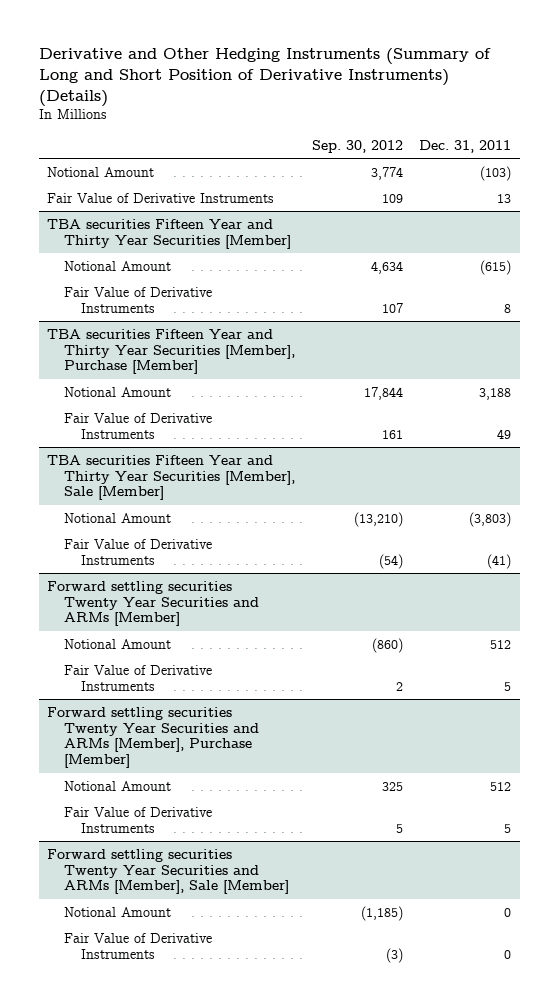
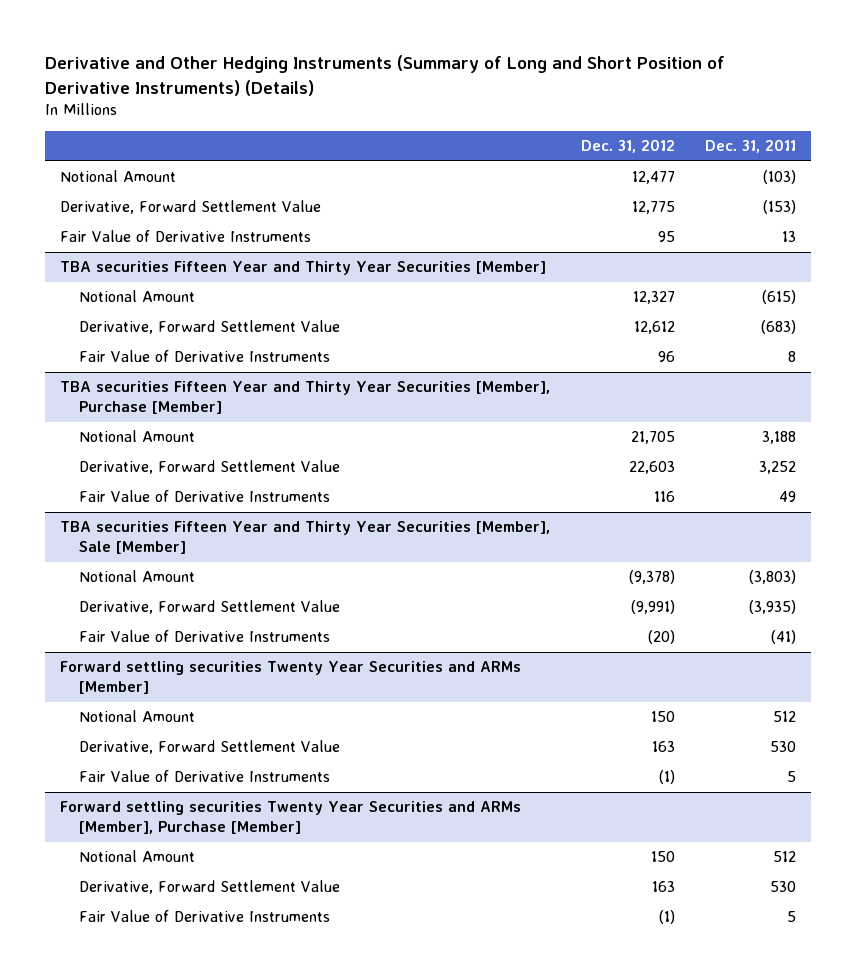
- | Sep. 30, 2012 | Dec. 31, 2011
+ | Dec. 31, 2012 | Dec. 31, 2011
+ Derivative, Forward Settlement Value | 12,775 | (153)
@ TBA securities Fifteen Year and Thirty Year Securities [Member]
+ Derivative, Forward Settlement Value | 12,612 | (683)
@ TBA securities Fifteen Year and Thirty Year Securities [Member], Purchase [Member]
+ Derivative, Forward Settlement Value | 22,603 | 3,252
@ TBA securities Fifteen Year and Thirty Year Securities [Member], Sale [Member]
+ Derivative, Forward Settlement Value | (9,991) | (3,935)
@ Forward settling securities Twenty Year Securities and ARMs [Member]
+ Derivative, Forward Settlement Value | 163 | 530
@ Forward settling securities Twenty Year Securities and ARMs [Member], Purchase [Member]
+ Derivative, Forward Settlement Value | 163 | 530
- Forward settling securities Twenty Year Securities and ARMs [Member], Sale [Member]
- Notional Amount | (1,185) | 0
- Fair Value of Derivative Instruments | (3) | 0

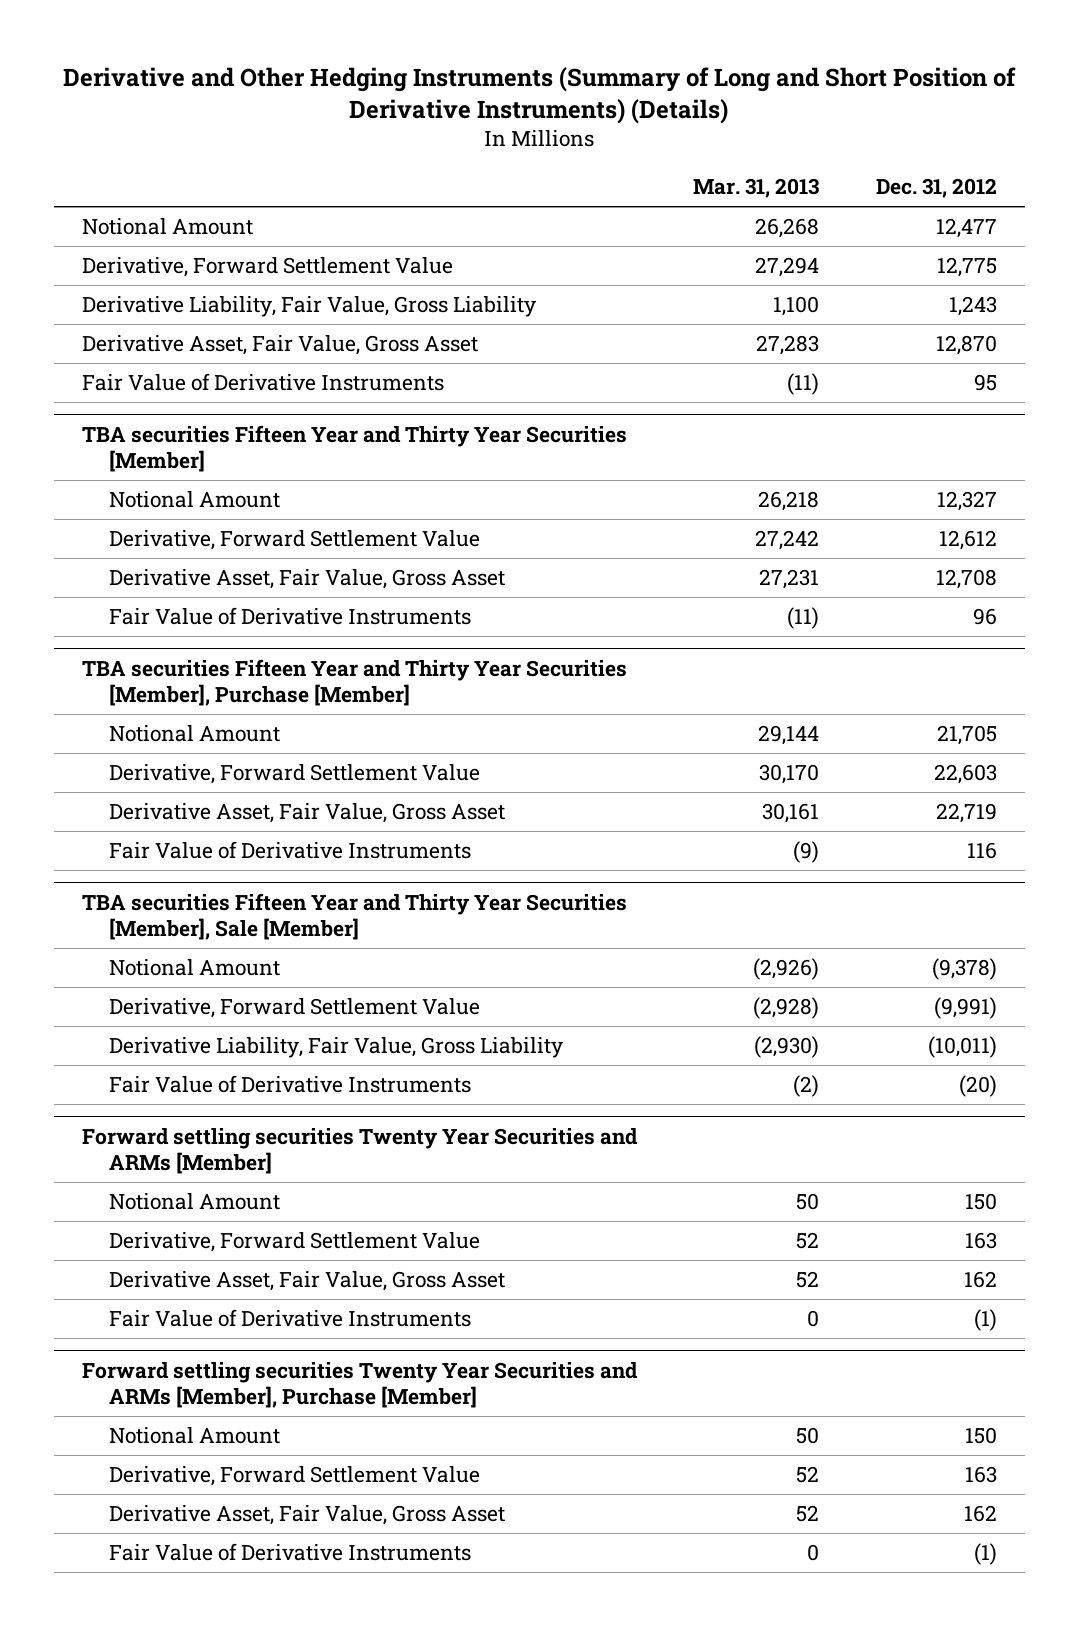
- | Dec. 31, 2012 | Dec. 31, 2011
+ | Mar. 31, 2013 | Dec. 31, 2012
+ Derivative Liability, Fair Value, Gross Liability | 1,100 | 1,243
+ Derivative Asset, Fair Value, Gross Asset | 27,283 | 12,870
@ TBA securities Fifteen Year and Thirty Year Securities [Member]
+ Derivative Asset, Fair Value, Gross Asset | 27,231 | 12,708
@ TBA securities Fifteen Year and Thirty Year Securities [Member], Purchase [Member]
+ Derivative Asset, Fair Value, Gross Asset | 30,161 | 22,719
@ TBA securities Fifteen Year and Thirty Year Securities [Member], Sale [Member]
+ Derivative Liability, Fair Value, Gross Liability | (2,930) | (10,011)
@ Forward settling securities Twenty Year Securities and ARMs [Member]
+ Derivative Asset, Fair Value, Gross Asset | 52 | 162
@ Forward settling securities Twenty Year Securities and ARMs [Member], Purchase [Member]
+ Derivative Asset, Fair Value, Gross Asset | 52 | 162

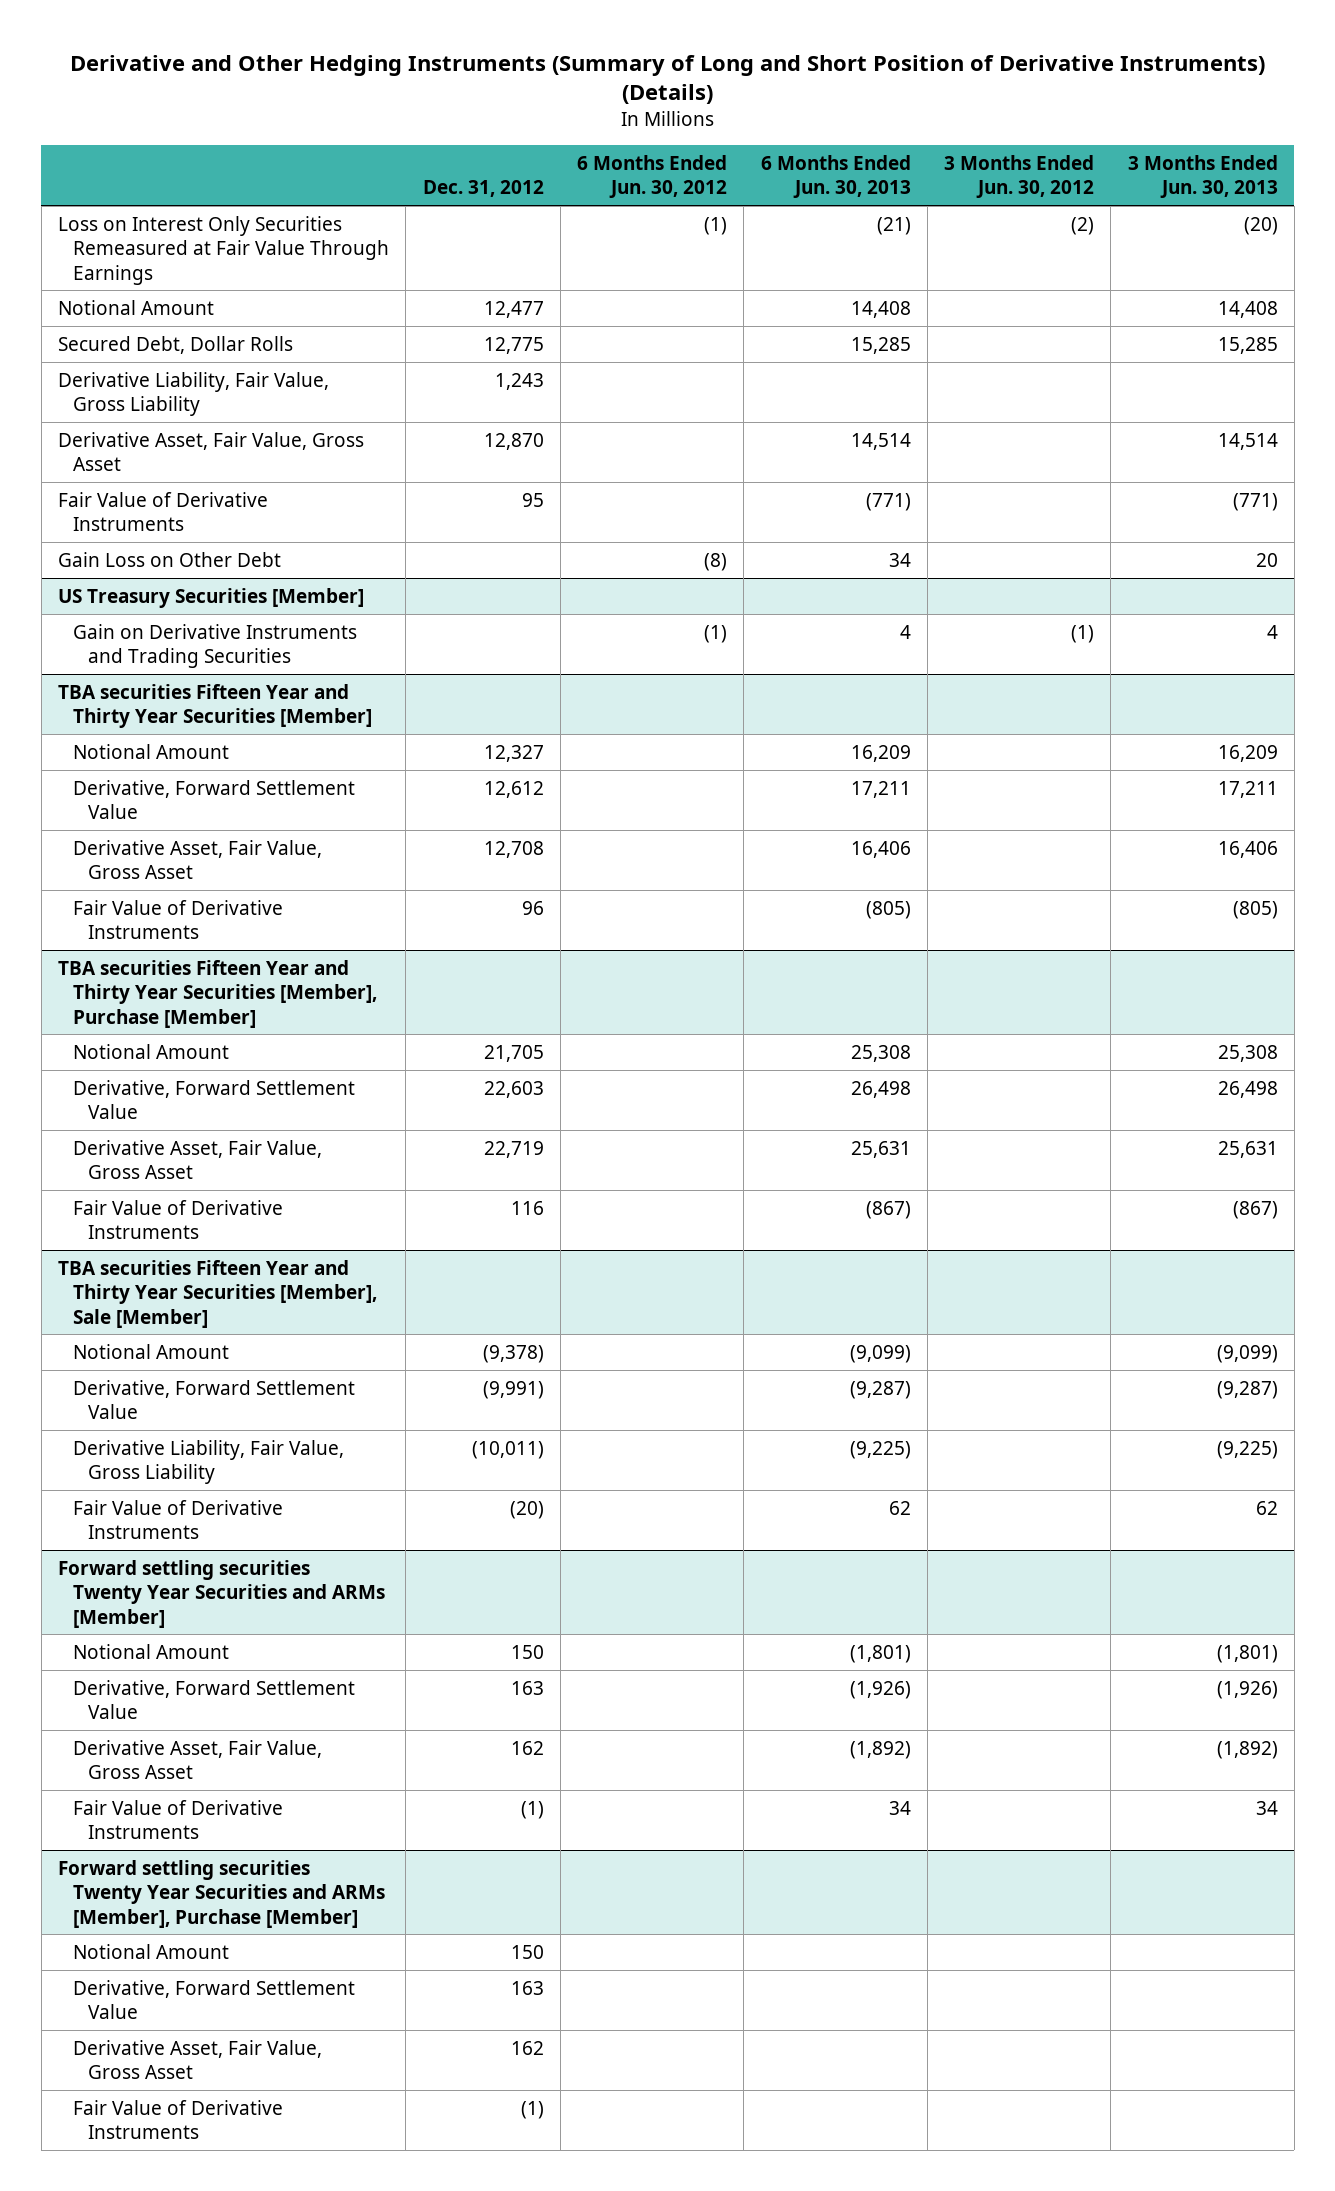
- | Mar. 31, 2013 | Dec. 31, 2012
+ | Dec. 31, 2012 | 6 Months Ended Jun. 30, 2012 | 6 Months Ended Jun. 30, 2013 | 3 Months Ended Jun. 30, 2012 | 3 Months Ended Jun. 30, 2013
+ Loss on Interest Only Securities Remeasured at Fair Value Through Earnings | | (1) | (21) | (2) | (20)
- Derivative, Forward Settlement Value | 27,294 | 12,775
+ Secured Debt, Dollar Rolls | 12,775 | | 15,285 | | 15,285
+ Gain Loss on Other Debt | | (8) | 34 | | 20
+ US Treasury Securities [Member]
+ Gain on Derivative Instruments and Trading Securities | | (1) | 4 | (1) | 4

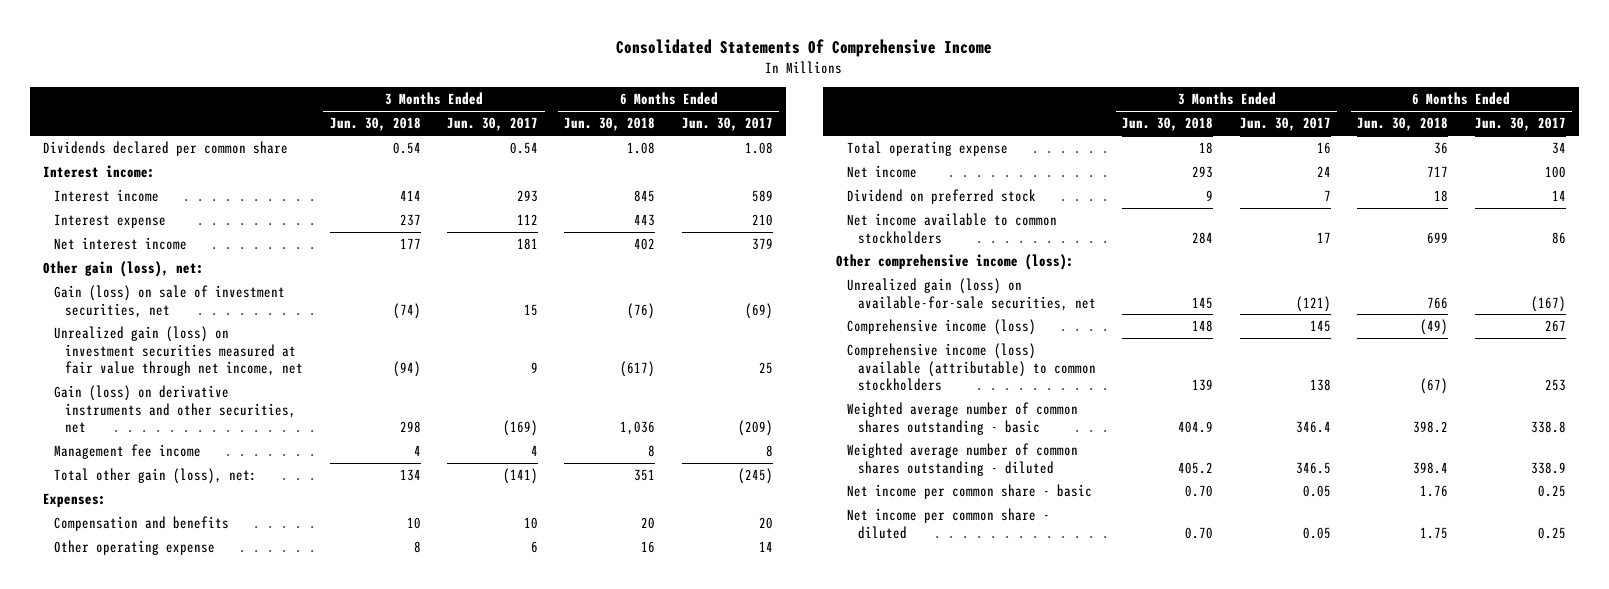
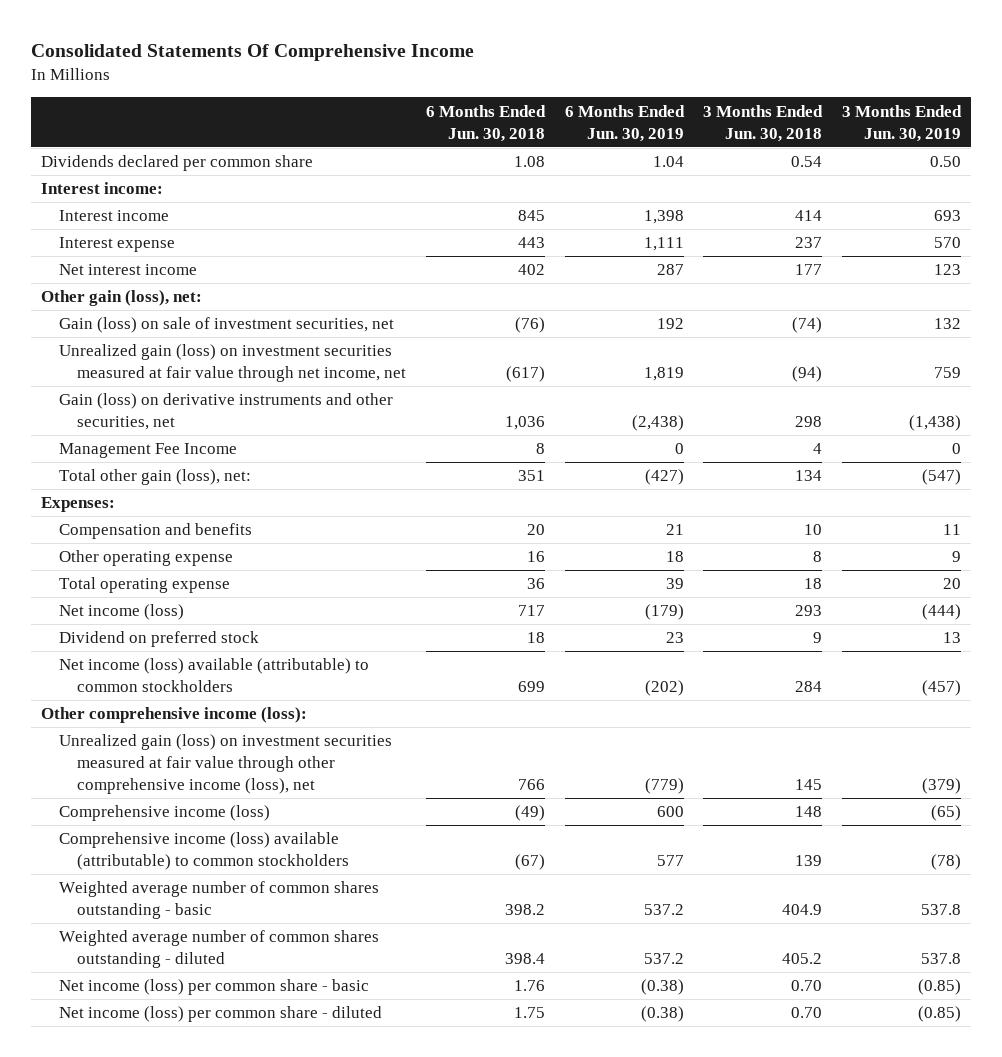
- | 3 Months Ended Jun. 30, 2018 | 3 Months Ended Jun. 30, 2017 | 6 Months Ended Jun. 30, 2018 | 6 Months Ended Jun. 30, 2017
+ | 6 Months Ended Jun. 30, 2018 | 6 Months Ended Jun. 30, 2019 | 3 Months Ended Jun. 30, 2018 | 3 Months Ended Jun. 30, 2019
- Management fee income | 4 | 4 | 8 | 8
+ Management Fee Income | 8 | 0 | 4 | 0
- Net income | 293 | 24 | 717 | 100
+ Net income (loss) | 717 | (179) | 293 | (444)
- Net income available to common stockholders | 284 | 17 | 699 | 86
+ Net income (loss) available (attributable) to common stockholders | 699 | (202) | 284 | (457)
- Unrealized gain (loss) on available-for-sale securities, net | 145 | (121) | 766 | (167)
+ Unrealized gain (loss) on investment securities measured at fair value through other comprehensive income (loss), net | 766 | (779) | 145 | (379)
- Net income per common share - basic | 0.70 | 0.05 | 1.76 | 0.25
- Net income per common share - diluted | 0.70 | 0.05 | 1.75 | 0.25
+ Net income (loss) per common share - basic | 1.76 | (0.38) | 0.70 | (0.85)
+ Net income (loss) per common share - diluted | 1.75 | (0.38) | 0.70 | (0.85)

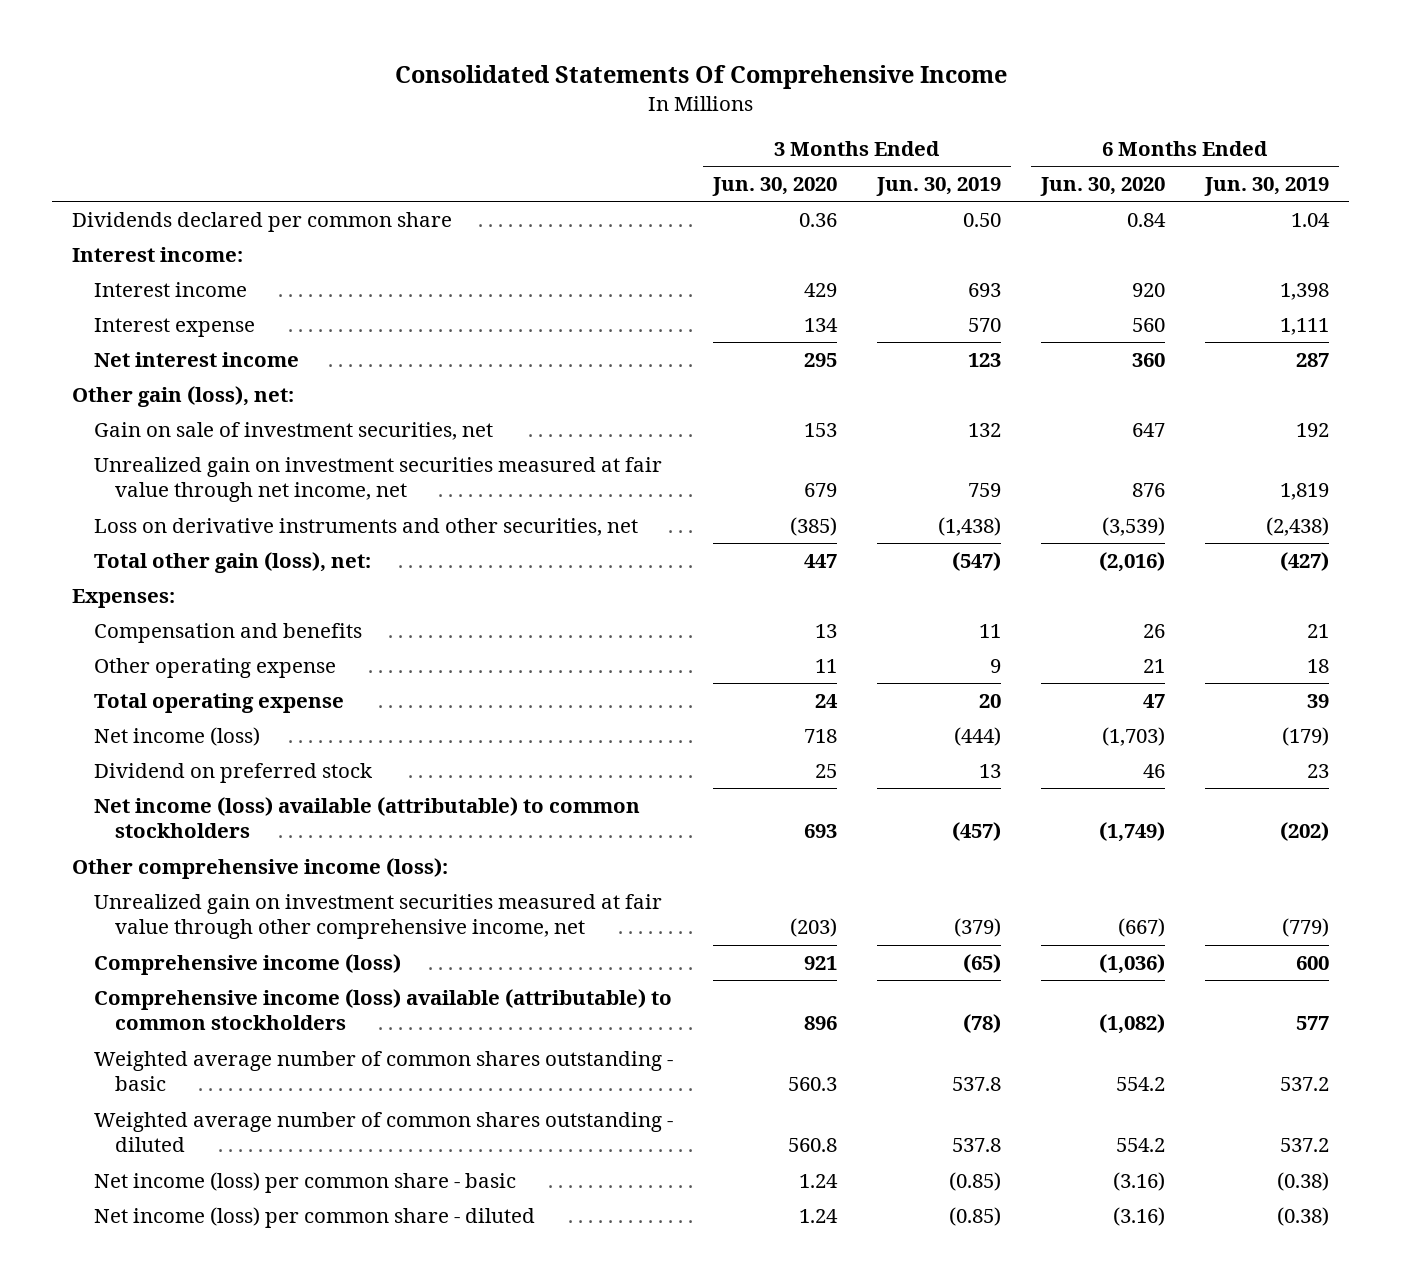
- | 6 Months Ended Jun. 30, 2018 | 6 Months Ended Jun. 30, 2019 | 3 Months Ended Jun. 30, 2018 | 3 Months Ended Jun. 30, 2019
+ | 3 Months Ended Jun. 30, 2020 | 3 Months Ended Jun. 30, 2019 | 6 Months Ended Jun. 30, 2020 | 6 Months Ended Jun. 30, 2019
- Gain (loss) on sale of investment securities, net | (76) | 192 | (74) | 132
- Unrealized gain (loss) on investment securities measured at fair value through net income, net | (617) | 1,819 | (94) | 759
- Gain (loss) on derivative instruments and other securities, net | 1,036 | (2,438) | 298 | (1,438)
- Management Fee Income | 8 | 0 | 4 | 0
+ Gain on sale of investment securities, net | 153 | 132 | 647 | 192
+ Unrealized gain on investment securities measured at fair value through net income, net | 679 | 759 | 876 | 1,819
+ Loss on derivative instruments and other securities, net | (385) | (1,438) | (3,539) | (2,438)
- Unrealized gain (loss) on investment securities measured at fair value through other comprehensive income (loss), net | 766 | (779) | 145 | (379)
+ Unrealized gain on investment securities measured at fair value through other comprehensive income, net | (203) | (379) | (667) | (779)

